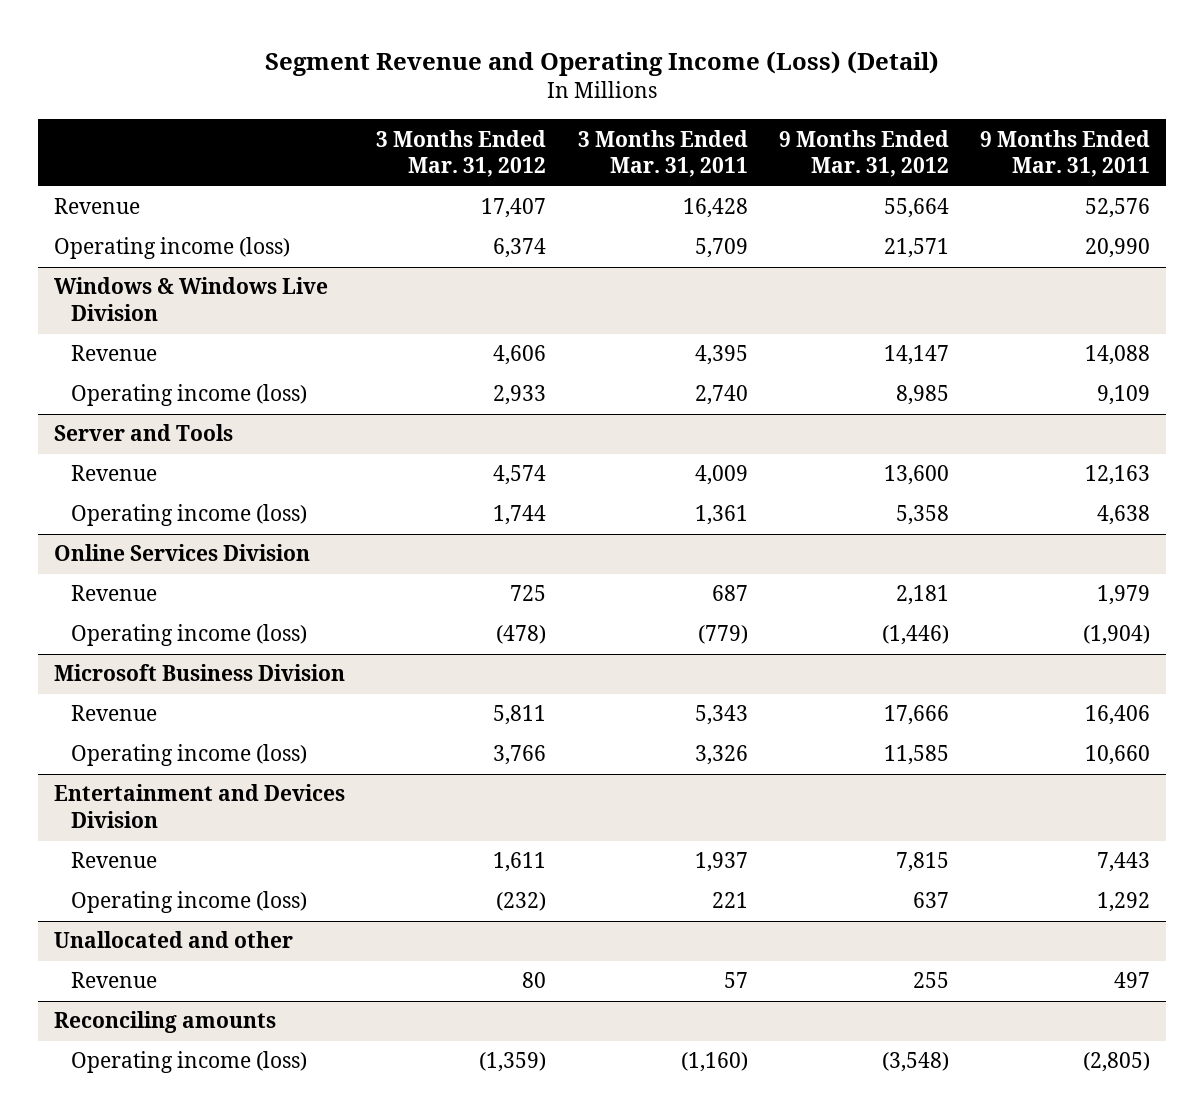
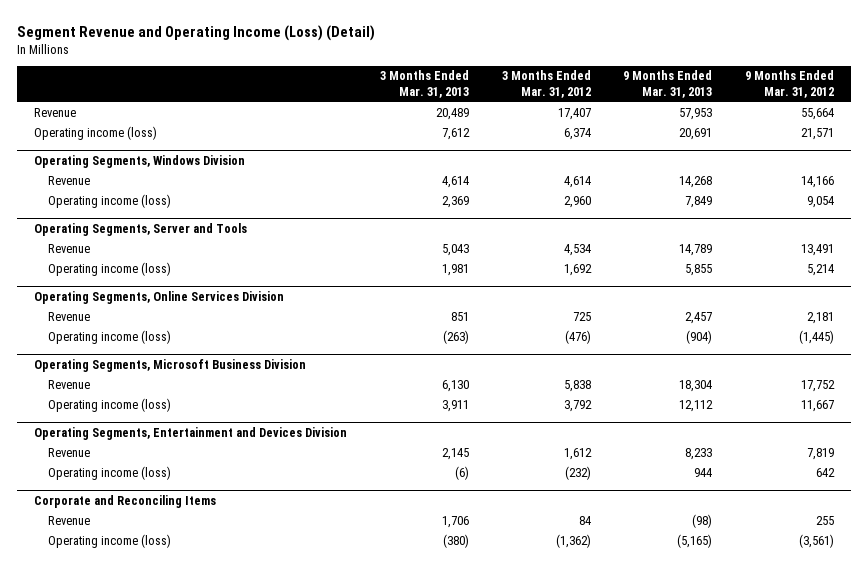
- | 3 Months Ended Mar. 31, 2012 | 3 Months Ended Mar. 31, 2011 | 9 Months Ended Mar. 31, 2012 | 9 Months Ended Mar. 31, 2011
+ | 3 Months Ended Mar. 31, 2013 | 3 Months Ended Mar. 31, 2012 | 9 Months Ended Mar. 31, 2013 | 9 Months Ended Mar. 31, 2012
- Windows & Windows Live Division
- Revenue | 4,606 | 4,395 | 14,147 | 14,088
- Operating income (loss) | 2,933 | 2,740 | 8,985 | 9,109
- Server and Tools
- Revenue | 4,574 | 4,009 | 13,600 | 12,163
- Operating income (loss) | 1,744 | 1,361 | 5,358 | 4,638
- Online Services Division
+ Operating Segments, Windows Division
+ Revenue | 4,614 | 4,614 | 14,268 | 14,166
+ Operating income (loss) | 2,369 | 2,960 | 7,849 | 9,054
+ Operating Segments, Server and Tools
+ Revenue | 5,043 | 4,534 | 14,789 | 13,491
+ Operating income (loss) | 1,981 | 1,692 | 5,855 | 5,214
+ Operating Segments, Online Services Division
- Operating income (loss) | (478) | (779) | (1,446) | (1,904)
- Microsoft Business Division
- Revenue | 5,811 | 5,343 | 17,666 | 16,406
- Operating income (loss) | 3,766 | 3,326 | 11,585 | 10,660
- Entertainment and Devices Division
- Revenue | 1,611 | 1,937 | 7,815 | 7,443
- Operating income (loss) | (232) | 221 | 637 | 1,292
- Unallocated and other
- Revenue | 80 | 57 | 255 | 497
- Reconciling amounts
- Operating income (loss) | (1,359) | (1,160) | (3,548) | (2,805)
+ Operating income (loss) | (263) | (476) | (904) | (1,445)
+ Operating Segments, Microsoft Business Division
+ Revenue | 6,130 | 5,838 | 18,304 | 17,752
+ Operating income (loss) | 3,911 | 3,792 | 12,112 | 11,667
+ Operating Segments, Entertainment and Devices Division
+ Revenue | 2,145 | 1,612 | 8,233 | 7,819
+ Operating income (loss) | (6) | (232) | 944 | 642
+ Corporate and Reconciling Items
+ Revenue | 1,706 | 84 | (98) | 255
+ Operating income (loss) | (380) | (1,362) | (5,165) | (3,561)

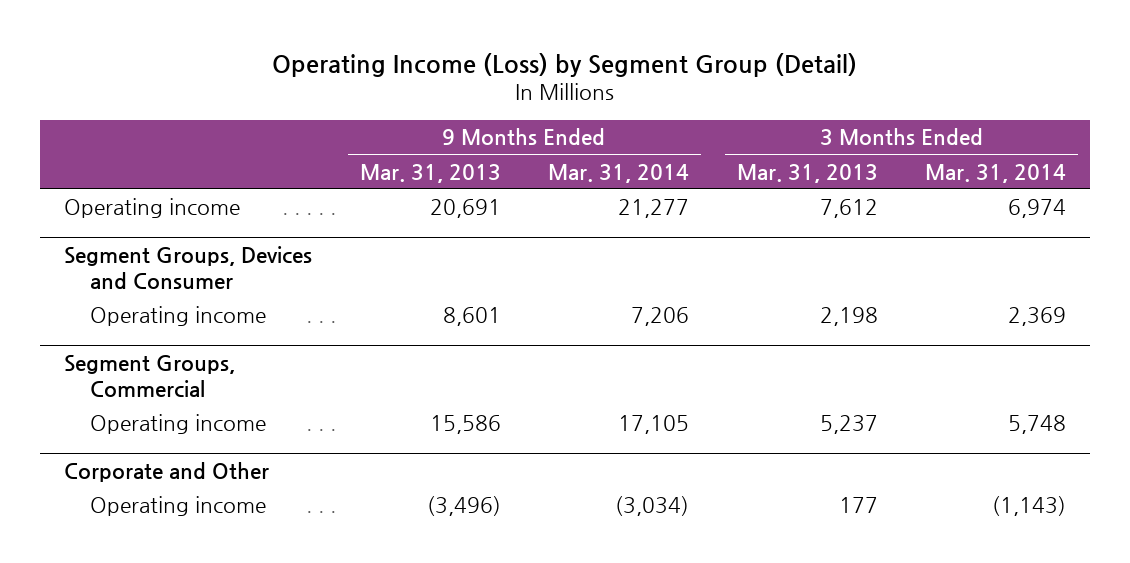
- Segment Revenue and Operating Income (Loss) (Detail)
+ Operating Income (Loss) by Segment Group (Detail)
- | 3 Months Ended Mar. 31, 2013 | 3 Months Ended Mar. 31, 2012 | 9 Months Ended Mar. 31, 2013 | 9 Months Ended Mar. 31, 2012
+ | 9 Months Ended Mar. 31, 2013 | 9 Months Ended Mar. 31, 2014 | 3 Months Ended Mar. 31, 2013 | 3 Months Ended Mar. 31, 2014
- Revenue | 20,489 | 17,407 | 57,953 | 55,664
- Operating income (loss) | 7,612 | 6,374 | 20,691 | 21,571
- Operating Segments, Windows Division
- Revenue | 4,614 | 4,614 | 14,268 | 14,166
- Operating income (loss) | 2,369 | 2,960 | 7,849 | 9,054
- Operating Segments, Server and Tools
- Revenue | 5,043 | 4,534 | 14,789 | 13,491
- Operating income (loss) | 1,981 | 1,692 | 5,855 | 5,214
- Operating Segments, Online Services Division
- Revenue | 851 | 725 | 2,457 | 2,181
- Operating income (loss) | (263) | (476) | (904) | (1,445)
- Operating Segments, Microsoft Business Division
- Revenue | 6,130 | 5,838 | 18,304 | 17,752
- Operating income (loss) | 3,911 | 3,792 | 12,112 | 11,667
- Operating Segments, Entertainment and Devices Division
- Revenue | 2,145 | 1,612 | 8,233 | 7,819
- Operating income (loss) | (6) | (232) | 944 | 642
- Corporate and Reconciling Items
- Revenue | 1,706 | 84 | (98) | 255
- Operating income (loss) | (380) | (1,362) | (5,165) | (3,561)
+ Operating income | 20,691 | 21,277 | 7,612 | 6,974
+ Segment Groups, Devices and Consumer
+ Operating income | 8,601 | 7,206 | 2,198 | 2,369
+ Segment Groups, Commercial
+ Operating income | 15,586 | 17,105 | 5,237 | 5,748
+ Corporate and Other
+ Operating income | (3,496) | (3,034) | 177 | (1,143)

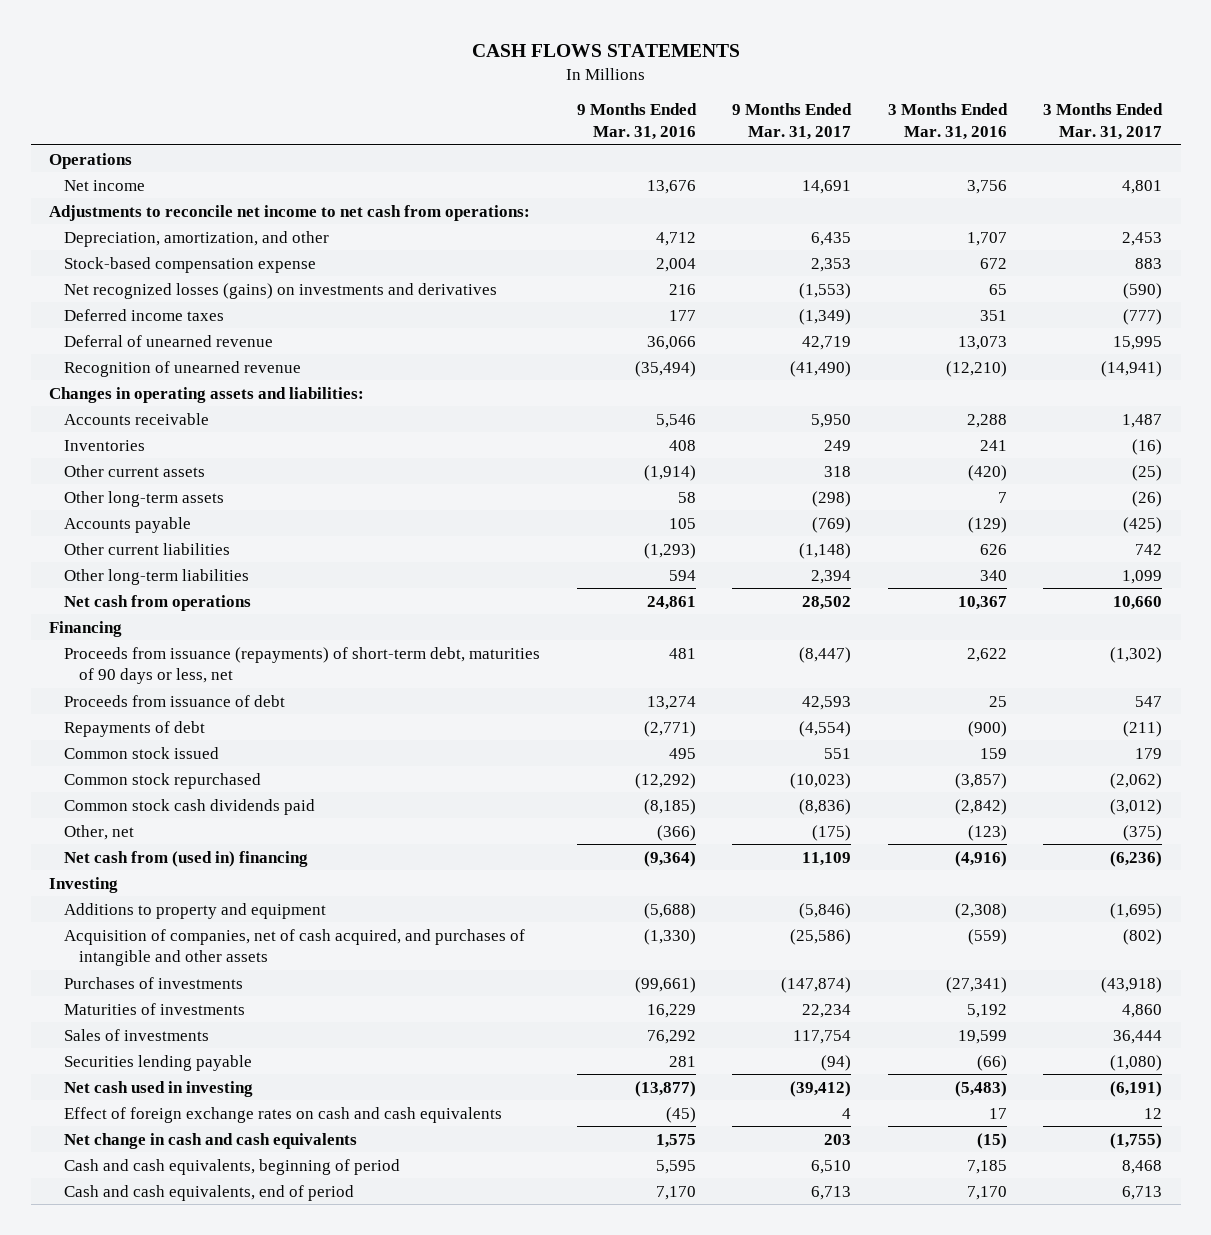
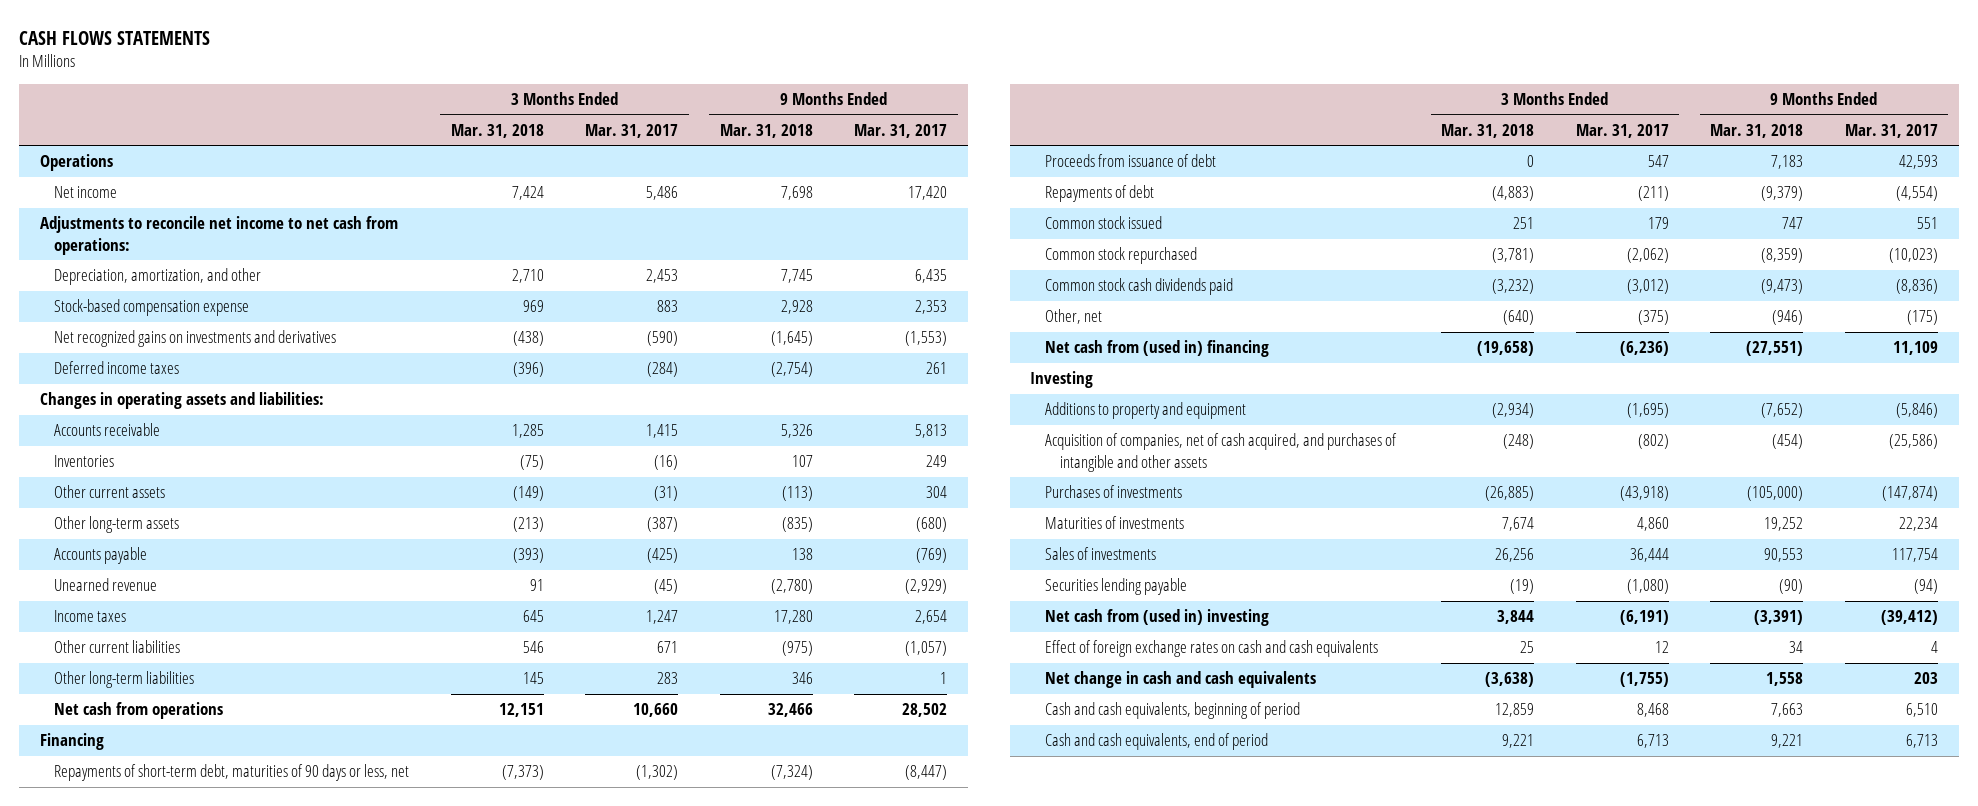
- | 9 Months Ended Mar. 31, 2016 | 9 Months Ended Mar. 31, 2017 | 3 Months Ended Mar. 31, 2016 | 3 Months Ended Mar. 31, 2017
+ | 3 Months Ended Mar. 31, 2018 | 3 Months Ended Mar. 31, 2017 | 9 Months Ended Mar. 31, 2018 | 9 Months Ended Mar. 31, 2017
- Net income | 13,676 | 14,691 | 3,756 | 4,801
+ Net income | 7,424 | 5,486 | 7,698 | 17,420
- Net recognized losses (gains) on investments and derivatives | 216 | (1,553) | 65 | (590)
- Deferred income taxes | 177 | (1,349) | 351 | (777)
- Deferral of unearned revenue | 36,066 | 42,719 | 13,073 | 15,995
- Recognition of unearned revenue | (35,494) | (41,490) | (12,210) | (14,941)
+ Net recognized gains on investments and derivatives | (438) | (590) | (1,645) | (1,553)
+ Deferred income taxes | (396) | (284) | (2,754) | 261
- Accounts receivable | 5,546 | 5,950 | 2,288 | 1,487
+ Accounts receivable | 1,285 | 1,415 | 5,326 | 5,813
- Other current assets | (1,914) | 318 | (420) | (25)
- Other long-term assets | 58 | (298) | 7 | (26)
+ Other current assets | (149) | (31) | (113) | 304
+ Other long-term assets | (213) | (387) | (835) | (680)
- Other current liabilities | (1,293) | (1,148) | 626 | 742
- Other long-term liabilities | 594 | 2,394 | 340 | 1,099
+ Unearned revenue | 91 | (45) | (2,780) | (2,929)
+ Income taxes | 645 | 1,247 | 17,280 | 2,654
+ Other current liabilities | 546 | 671 | (975) | (1,057)
+ Other long-term liabilities | 145 | 283 | 346 | 1
- Proceeds from issuance (repayments) of short-term debt, maturities of 90 days or less, net | 481 | (8,447) | 2,622 | (1,302)
+ Repayments of short-term debt, maturities of 90 days or less, net | (7,373) | (1,302) | (7,324) | (8,447)
- Net cash used in investing | (13,877) | (39,412) | (5,483) | (6,191)
+ Net cash from (used in) investing | 3,844 | (6,191) | (3,391) | (39,412)

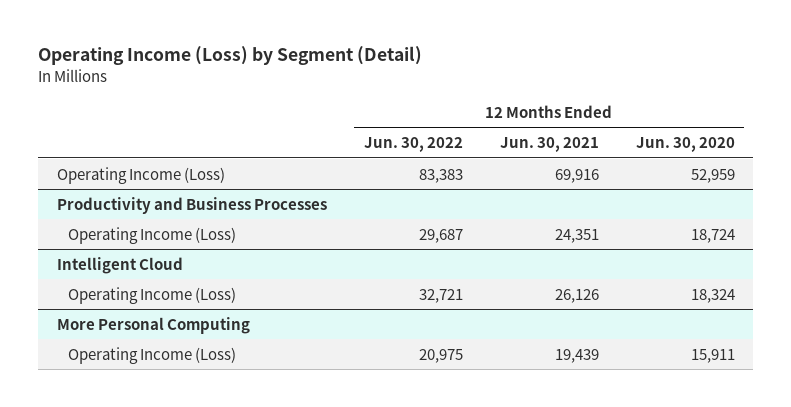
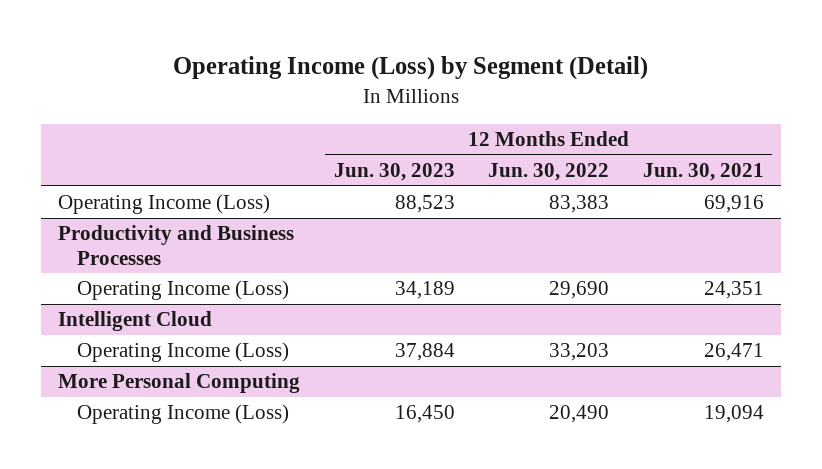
- | 12 Months Ended Jun. 30, 2022 | 12 Months Ended Jun. 30, 2021 | 12 Months Ended Jun. 30, 2020
+ | 12 Months Ended Jun. 30, 2023 | 12 Months Ended Jun. 30, 2022 | 12 Months Ended Jun. 30, 2021
@ Productivity and Business Processes
- Operating Income (Loss) | 29,687 | 24,351 | 18,724
+ Operating Income (Loss) | 34,189 | 29,690 | 24,351
@ Intelligent Cloud
- Operating Income (Loss) | 32,721 | 26,126 | 18,324
+ Operating Income (Loss) | 37,884 | 33,203 | 26,471
@ More Personal Computing
- Operating Income (Loss) | 20,975 | 19,439 | 15,911
+ Operating Income (Loss) | 16,450 | 20,490 | 19,094

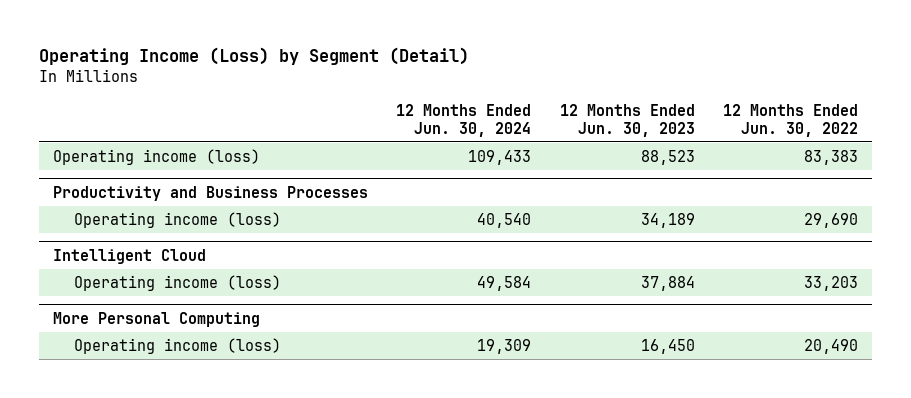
- | 12 Months Ended Jun. 30, 2023 | 12 Months Ended Jun. 30, 2022 | 12 Months Ended Jun. 30, 2021
+ | 12 Months Ended Jun. 30, 2024 | 12 Months Ended Jun. 30, 2023 | 12 Months Ended Jun. 30, 2022
- Operating Income (Loss) | 88,523 | 83,383 | 69,916
+ Operating income (loss) | 109,433 | 88,523 | 83,383
@ Productivity and Business Processes
- Operating Income (Loss) | 34,189 | 29,690 | 24,351
+ Operating income (loss) | 40,540 | 34,189 | 29,690
@ Intelligent Cloud
- Operating Income (Loss) | 37,884 | 33,203 | 26,471
+ Operating income (loss) | 49,584 | 37,884 | 33,203
@ More Personal Computing
- Operating Income (Loss) | 16,450 | 20,490 | 19,094
+ Operating income (loss) | 19,309 | 16,450 | 20,490

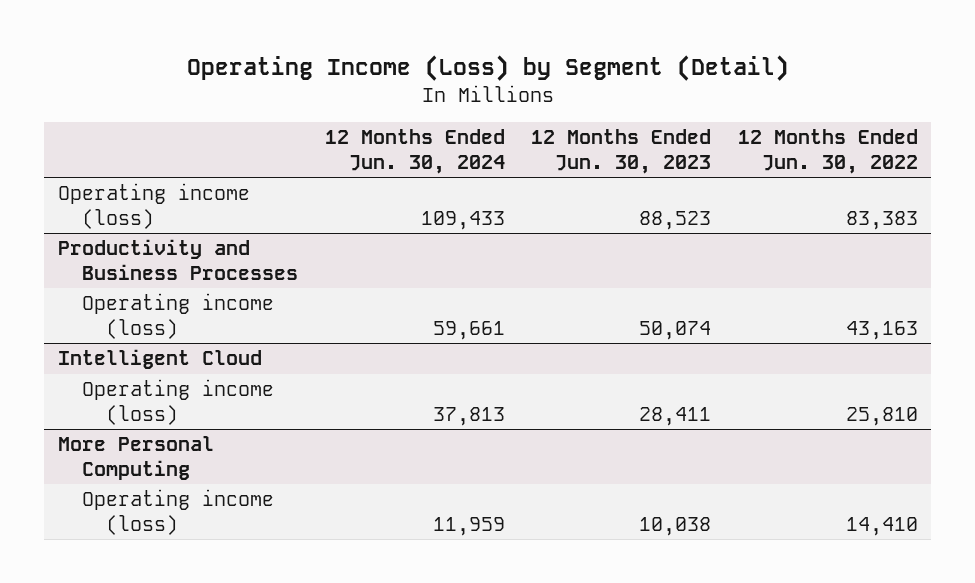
@ Productivity and Business Processes
- Operating income (loss) | 40,540 | 34,189 | 29,690
+ Operating income (loss) | 59,661 | 50,074 | 43,163
@ Intelligent Cloud
- Operating income (loss) | 49,584 | 37,884 | 33,203
+ Operating income (loss) | 37,813 | 28,411 | 25,810
@ More Personal Computing
- Operating income (loss) | 19,309 | 16,450 | 20,490
+ Operating income (loss) | 11,959 | 10,038 | 14,410

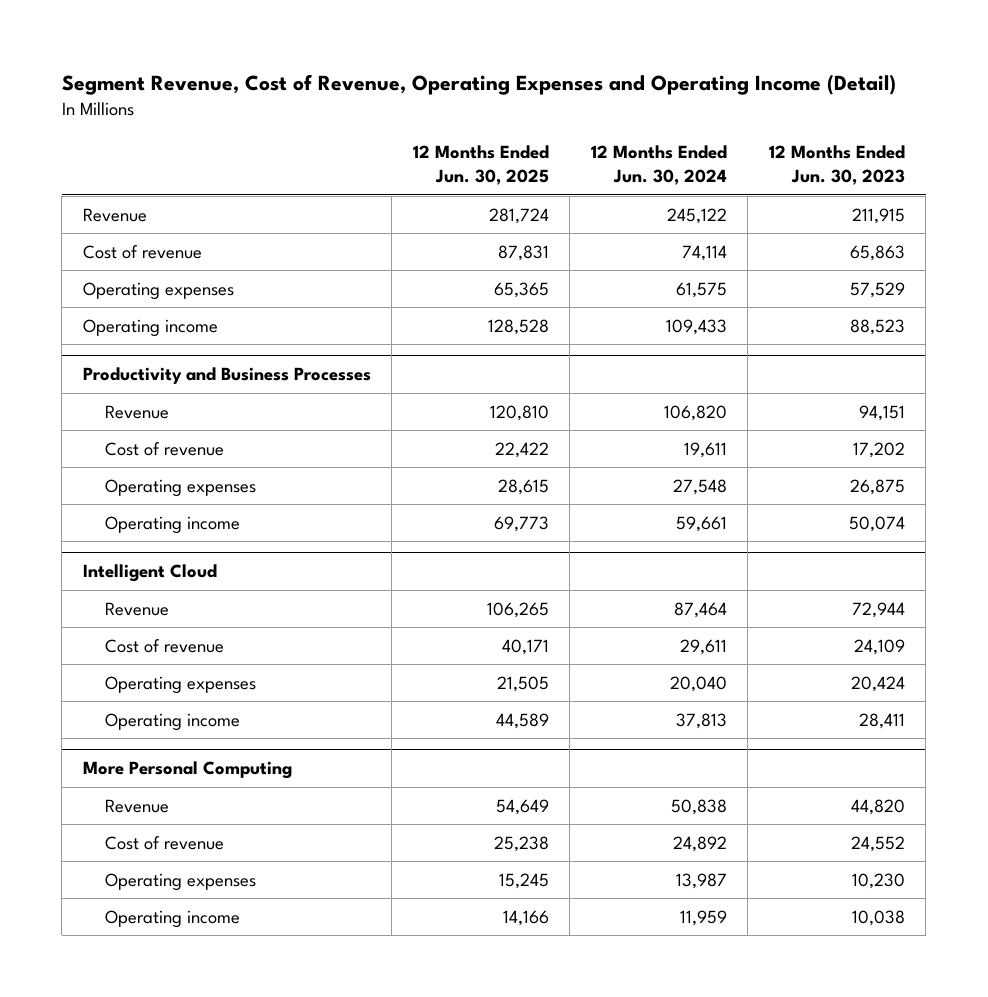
- Operating Income (Loss) by Segment (Detail)
+ Segment Revenue, Cost of Revenue, Operating Expenses and Operating Income (Detail)
- | 12 Months Ended Jun. 30, 2024 | 12 Months Ended Jun. 30, 2023 | 12 Months Ended Jun. 30, 2022
+ | 12 Months Ended Jun. 30, 2025 | 12 Months Ended Jun. 30, 2024 | 12 Months Ended Jun. 30, 2023
- Operating income (loss) | 109,433 | 88,523 | 83,383
+ Revenue | 281,724 | 245,122 | 211,915
+ Cost of revenue | 87,831 | 74,114 | 65,863
+ Operating expenses | 65,365 | 61,575 | 57,529
+ Operating income | 128,528 | 109,433 | 88,523
@ Productivity and Business Processes
- Operating income (loss) | 59,661 | 50,074 | 43,163
+ Revenue | 120,810 | 106,820 | 94,151
+ Cost of revenue | 22,422 | 19,611 | 17,202
+ Operating expenses | 28,615 | 27,548 | 26,875
+ Operating income | 69,773 | 59,661 | 50,074
@ Intelligent Cloud
- Operating income (loss) | 37,813 | 28,411 | 25,810
+ Revenue | 106,265 | 87,464 | 72,944
+ Cost of revenue | 40,171 | 29,611 | 24,109
+ Operating expenses | 21,505 | 20,040 | 20,424
+ Operating income | 44,589 | 37,813 | 28,411
@ More Personal Computing
- Operating income (loss) | 11,959 | 10,038 | 14,410
+ Revenue | 54,649 | 50,838 | 44,820
+ Cost of revenue | 25,238 | 24,892 | 24,552
+ Operating expenses | 15,245 | 13,987 | 10,230
+ Operating income | 14,166 | 11,959 | 10,038

